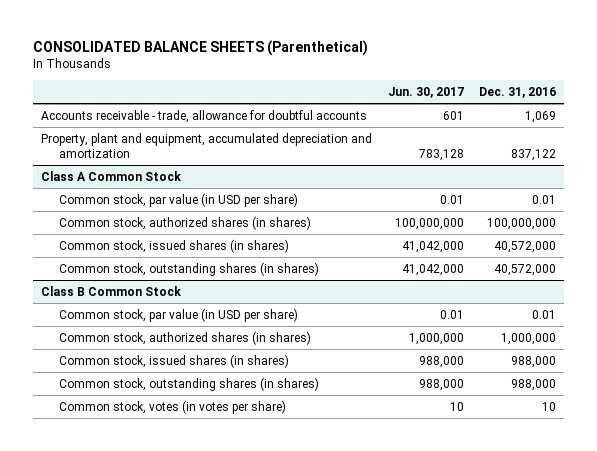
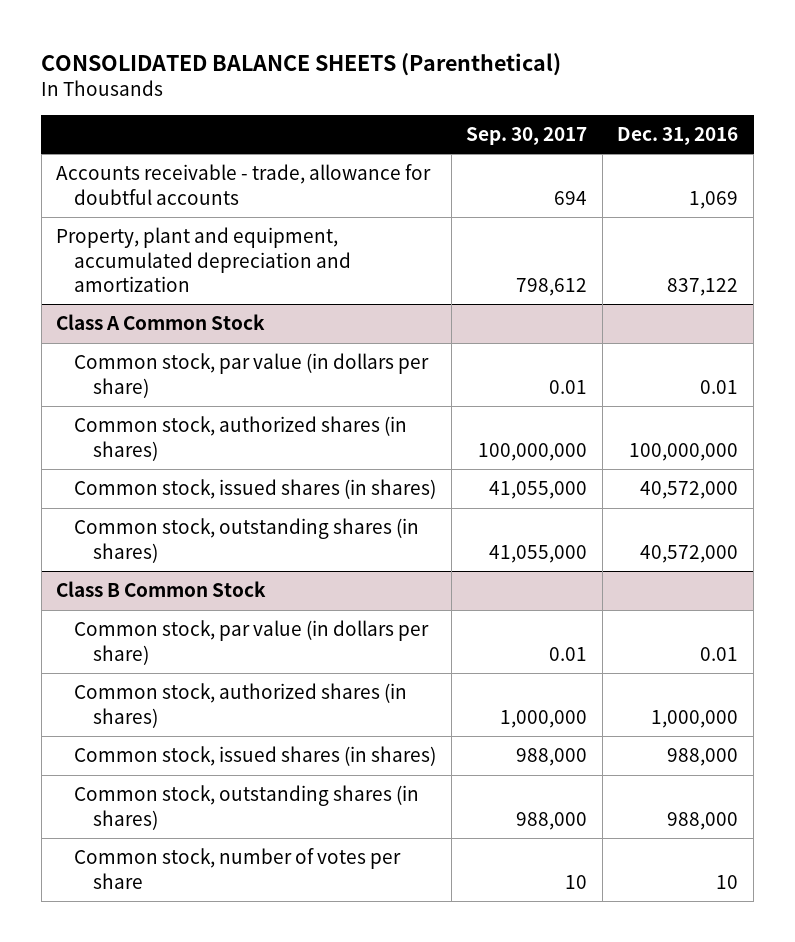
- | Jun. 30, 2017 | Dec. 31, 2016
+ | Sep. 30, 2017 | Dec. 31, 2016
@ Class A Common Stock
- Common stock, par value (in USD per share) | 0.01 | 0.01
+ Common stock, par value (in dollars per share) | 0.01 | 0.01
@ Class B Common Stock
- Common stock, par value (in USD per share) | 0.01 | 0.01
+ Common stock, par value (in dollars per share) | 0.01 | 0.01
- Common stock, votes (in votes per share) | 10 | 10
+ Common stock, number of votes per share | 10 | 10

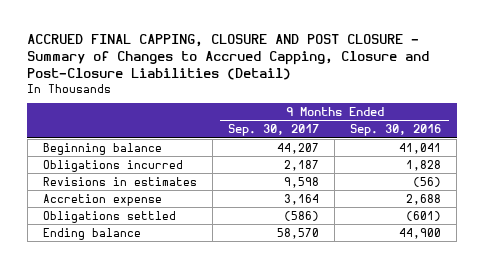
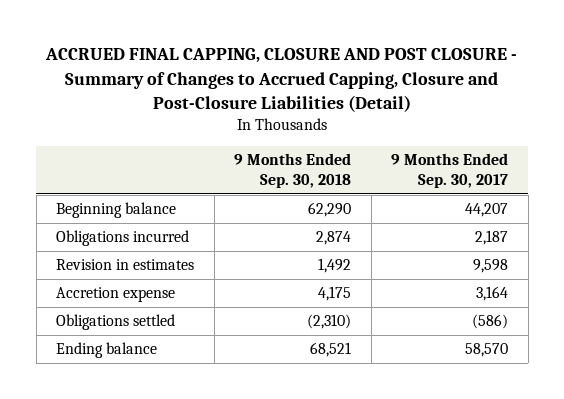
- | 9 Months Ended Sep. 30, 2017 | 9 Months Ended Sep. 30, 2016
+ | 9 Months Ended Sep. 30, 2018 | 9 Months Ended Sep. 30, 2017
- Revisions in estimates | 9,598 | (56)
+ Revision in estimates | 1,492 | 9,598

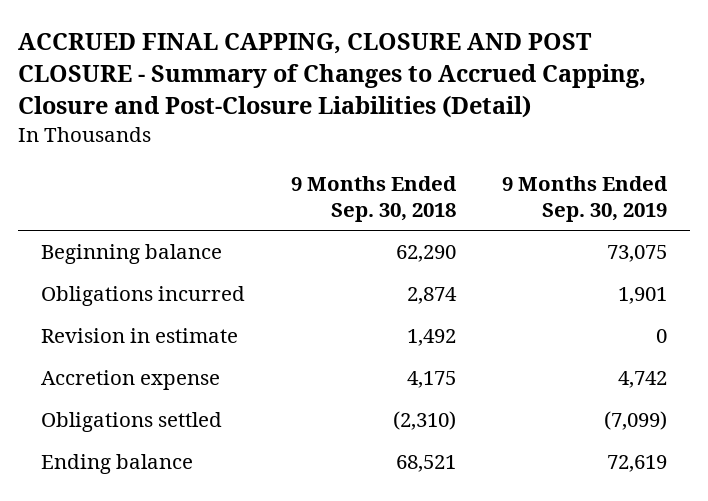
- | 9 Months Ended Sep. 30, 2018 | 9 Months Ended Sep. 30, 2017
+ | 9 Months Ended Sep. 30, 2018 | 9 Months Ended Sep. 30, 2019
- Revision in estimates | 1,492 | 9,598
+ Revision in estimate | 1,492 | 0

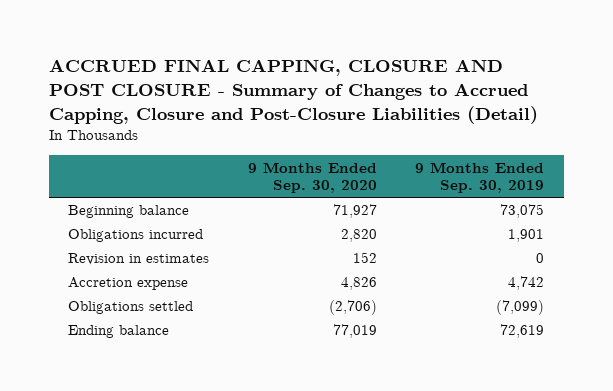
- | 9 Months Ended Sep. 30, 2018 | 9 Months Ended Sep. 30, 2019
+ | 9 Months Ended Sep. 30, 2020 | 9 Months Ended Sep. 30, 2019
- Revision in estimate | 1,492 | 0
+ Revision in estimates | 152 | 0

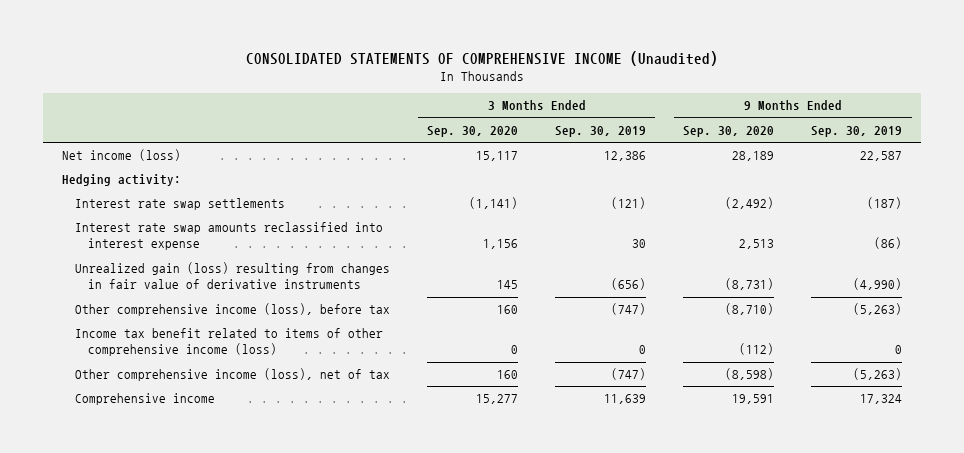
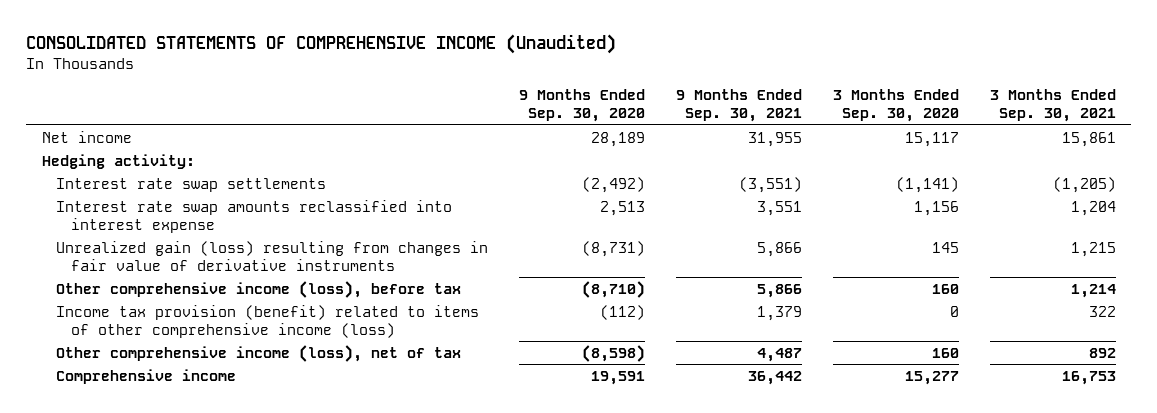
- | 3 Months Ended Sep. 30, 2020 | 3 Months Ended Sep. 30, 2019 | 9 Months Ended Sep. 30, 2020 | 9 Months Ended Sep. 30, 2019
+ | 9 Months Ended Sep. 30, 2020 | 9 Months Ended Sep. 30, 2021 | 3 Months Ended Sep. 30, 2020 | 3 Months Ended Sep. 30, 2021
- Net income (loss) | 15,117 | 12,386 | 28,189 | 22,587
+ Net income | 28,189 | 31,955 | 15,117 | 15,861
- Income tax benefit related to items of other comprehensive income (loss) | 0 | 0 | (112) | 0
+ Income tax provision (benefit) related to items of other comprehensive income (loss) | (112) | 1,379 | 0 | 322

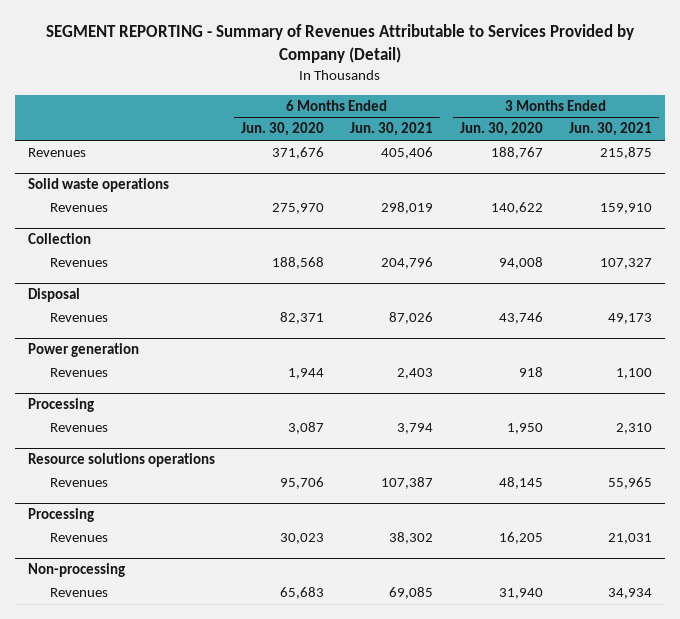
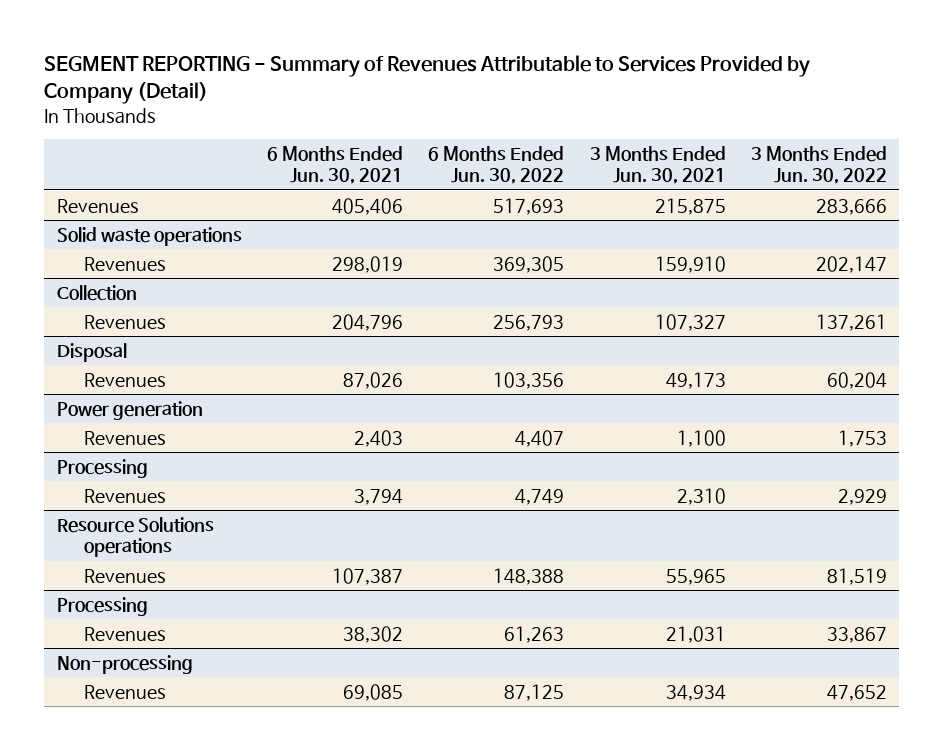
- | 6 Months Ended Jun. 30, 2020 | 6 Months Ended Jun. 30, 2021 | 3 Months Ended Jun. 30, 2020 | 3 Months Ended Jun. 30, 2021
+ | 6 Months Ended Jun. 30, 2021 | 6 Months Ended Jun. 30, 2022 | 3 Months Ended Jun. 30, 2021 | 3 Months Ended Jun. 30, 2022
- Resource solutions operations
+ Resource Solutions operations

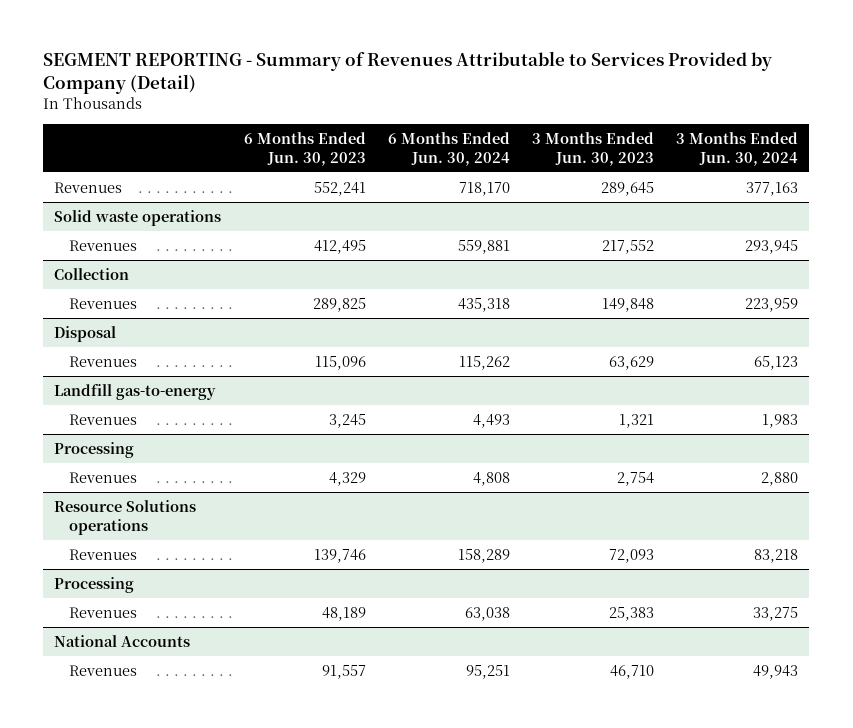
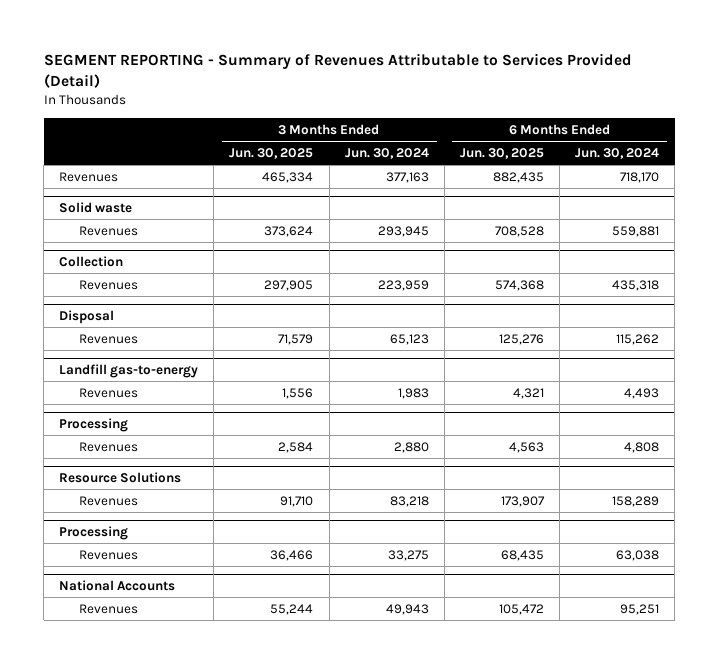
- SEGMENT REPORTING - Summary of Revenues Attributable to Services Provided by Company (Detail)
+ SEGMENT REPORTING - Summary of Revenues Attributable to Services Provided (Detail)
- | 6 Months Ended Jun. 30, 2023 | 6 Months Ended Jun. 30, 2024 | 3 Months Ended Jun. 30, 2023 | 3 Months Ended Jun. 30, 2024
+ | 3 Months Ended Jun. 30, 2025 | 3 Months Ended Jun. 30, 2024 | 6 Months Ended Jun. 30, 2025 | 6 Months Ended Jun. 30, 2024
- Solid waste operations
+ Solid waste
- Resource Solutions operations
+ Resource Solutions

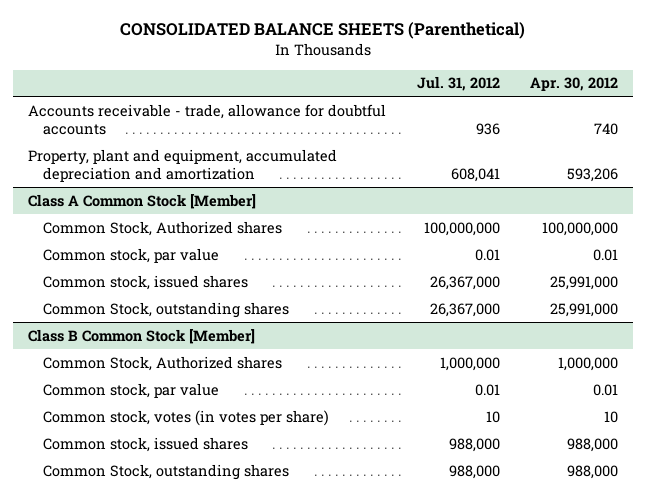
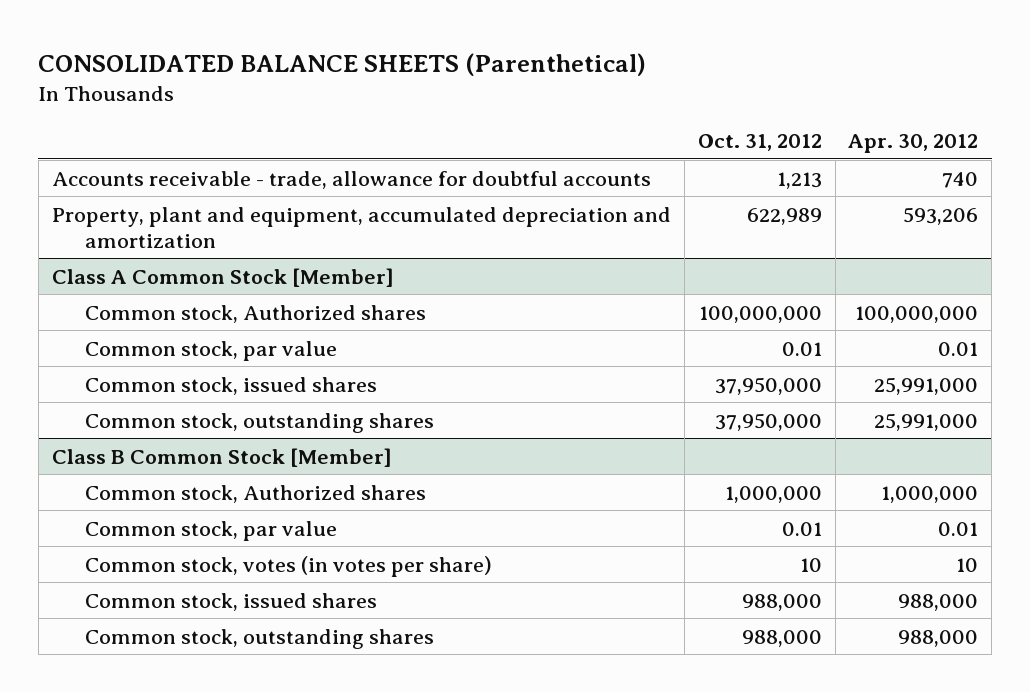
- | Jul. 31, 2012 | Apr. 30, 2012
+ | Oct. 31, 2012 | Apr. 30, 2012
@ Class A Common Stock [Member]
- Common Stock, Authorized shares | 100,000,000 | 100,000,000
+ Common stock, Authorized shares | 100,000,000 | 100,000,000
- Common Stock, outstanding shares | 26,367,000 | 25,991,000
+ Common stock, outstanding shares | 37,950,000 | 25,991,000
@ Class B Common Stock [Member]
- Common Stock, Authorized shares | 1,000,000 | 1,000,000
+ Common stock, Authorized shares | 1,000,000 | 1,000,000
- Common Stock, outstanding shares | 988,000 | 988,000
+ Common stock, outstanding shares | 988,000 | 988,000

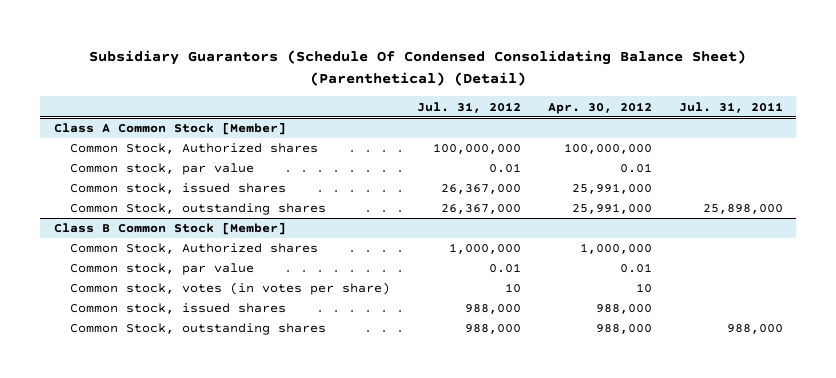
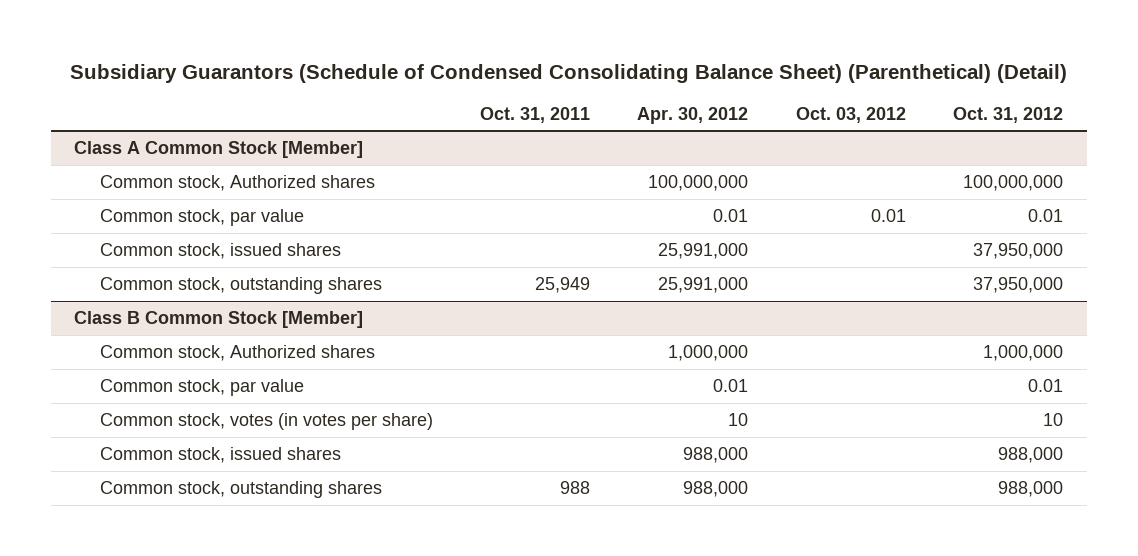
- Subsidiary Guarantors (Schedule Of Condensed Consolidating Balance Sheet) (Parenthetical) (Detail)
+ Subsidiary Guarantors (Schedule of Condensed Consolidating Balance Sheet) (Parenthetical) (Detail)
- | Jul. 31, 2012 | Apr. 30, 2012 | Jul. 31, 2011
+ | Oct. 31, 2011 | Apr. 30, 2012 | Oct. 03, 2012 | Oct. 31, 2012
@ Class A Common Stock [Member]
- Common Stock, Authorized shares | 100,000,000 | 100,000,000 |
+ Common stock, Authorized shares | | 100,000,000 | | 100,000,000
- Common Stock, outstanding shares | 26,367,000 | 25,991,000 | 25,898,000
+ Common stock, outstanding shares | 25,949 | 25,991,000 | | 37,950,000
@ Class B Common Stock [Member]
- Common Stock, Authorized shares | 1,000,000 | 1,000,000 |
+ Common stock, Authorized shares | | 1,000,000 | | 1,000,000
- Common Stock, outstanding shares | 988,000 | 988,000 | 988,000
+ Common stock, outstanding shares | 988 | 988,000 | | 988,000

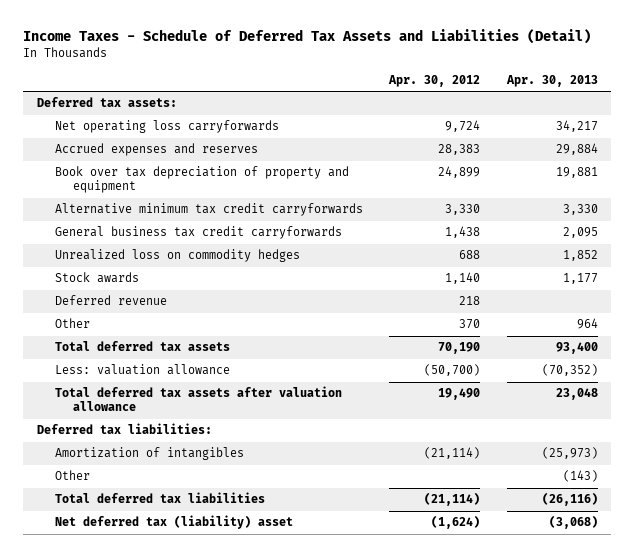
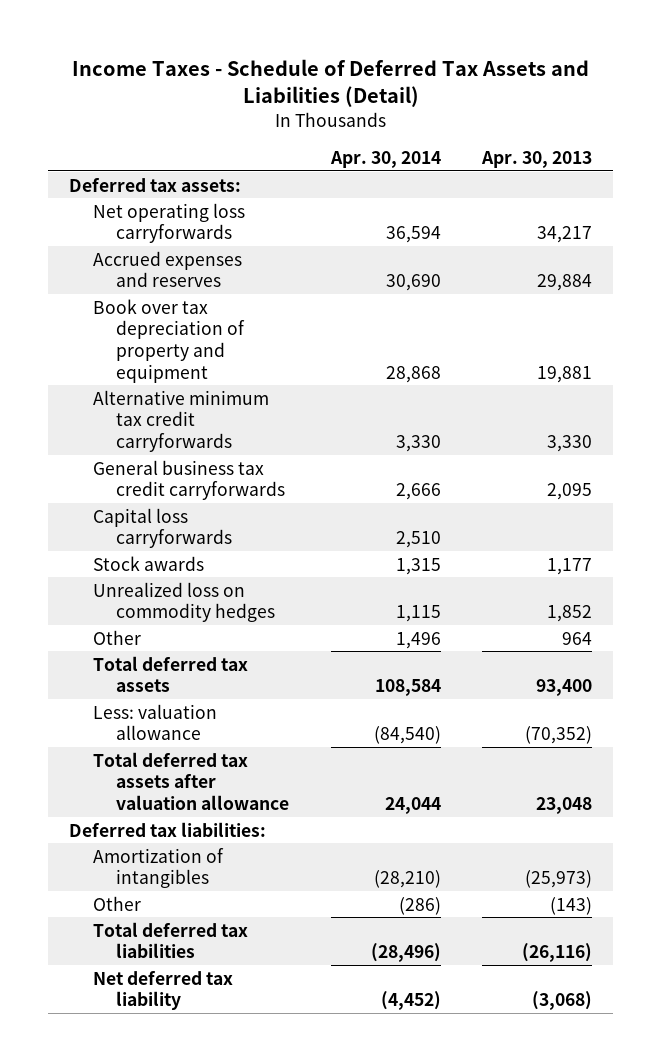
- | Apr. 30, 2012 | Apr. 30, 2013
+ | Apr. 30, 2014 | Apr. 30, 2013
+ Capital loss carryforwards | 2,510 |
- Deferred revenue | 218 |
moved down: Unrealized loss on commodity hedges | 1,115 | 1,852
- Net deferred tax (liability) asset | (1,624) | (3,068)
+ Net deferred tax liability | (4,452) | (3,068)

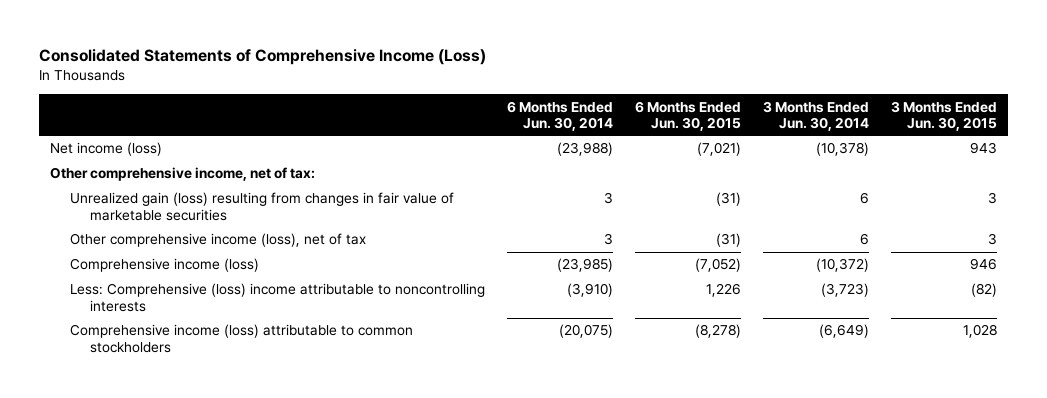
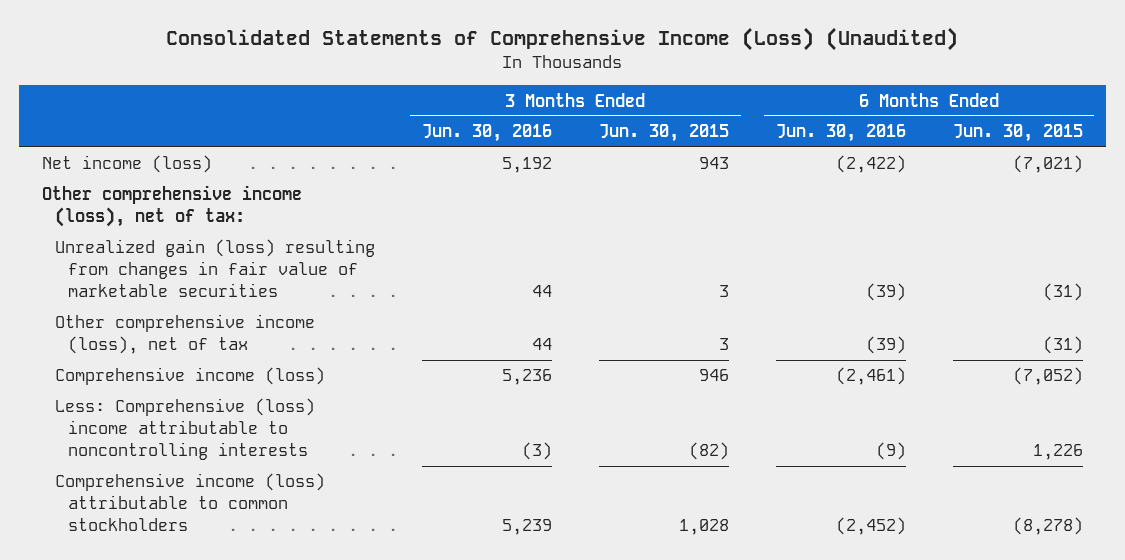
- Consolidated Statements of Comprehensive Income (Loss)
+ Consolidated Statements of Comprehensive Income (Loss) (Unaudited)
- | 6 Months Ended Jun. 30, 2014 | 6 Months Ended Jun. 30, 2015 | 3 Months Ended Jun. 30, 2014 | 3 Months Ended Jun. 30, 2015
+ | 3 Months Ended Jun. 30, 2016 | 3 Months Ended Jun. 30, 2015 | 6 Months Ended Jun. 30, 2016 | 6 Months Ended Jun. 30, 2015
- Other comprehensive income, net of tax:
+ Other comprehensive income (loss), net of tax:

